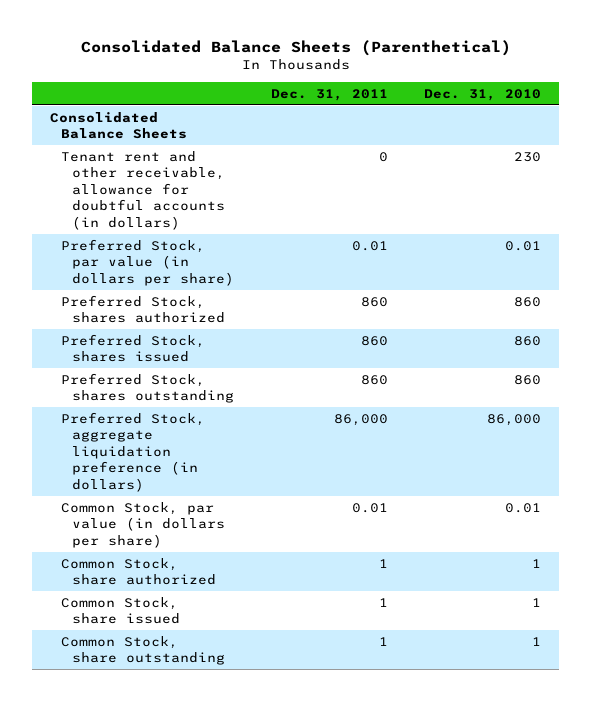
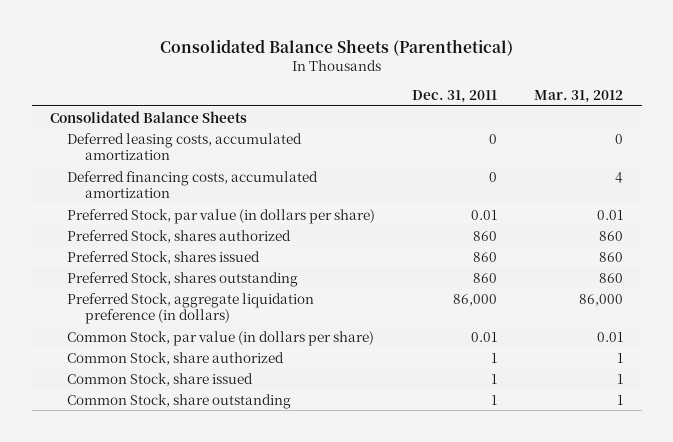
- | Dec. 31, 2011 | Dec. 31, 2010
+ | Dec. 31, 2011 | Mar. 31, 2012
- Tenant rent and other receivable, allowance for doubtful accounts (in dollars) | 0 | 230
+ Deferred leasing costs, accumulated amortization | 0 | 0
+ Deferred financing costs, accumulated amortization | 0 | 4

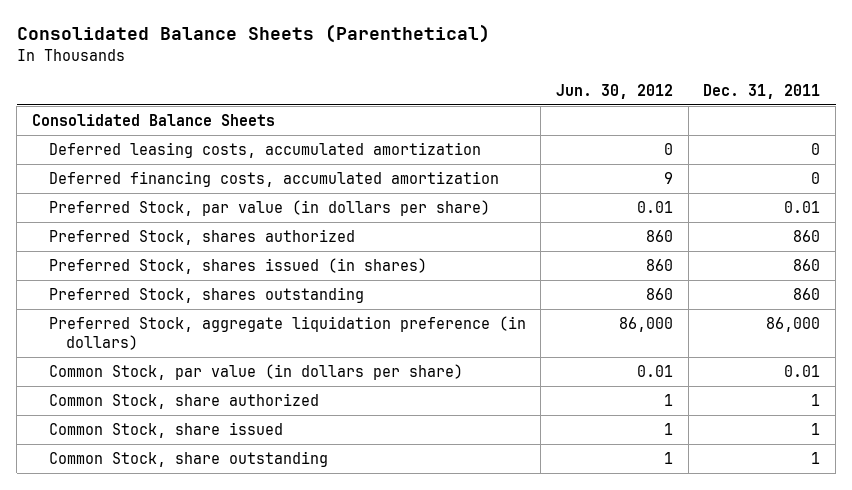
- | Dec. 31, 2011 | Mar. 31, 2012
+ | Jun. 30, 2012 | Dec. 31, 2011
- Preferred Stock, shares issued | 860 | 860
+ Preferred Stock, shares issued (in shares) | 860 | 860

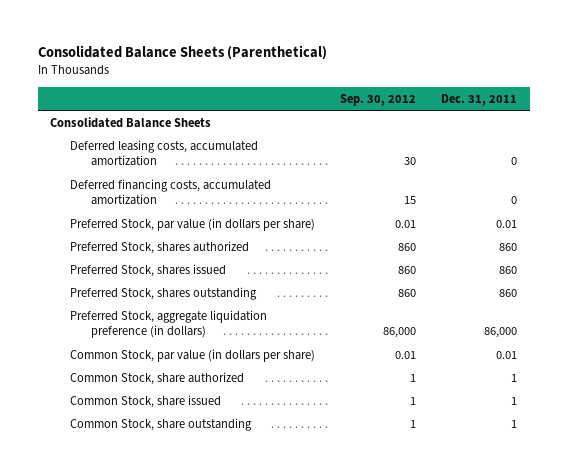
- | Jun. 30, 2012 | Dec. 31, 2011
+ | Sep. 30, 2012 | Dec. 31, 2011
- Preferred Stock, shares issued (in shares) | 860 | 860
+ Preferred Stock, shares issued | 860 | 860

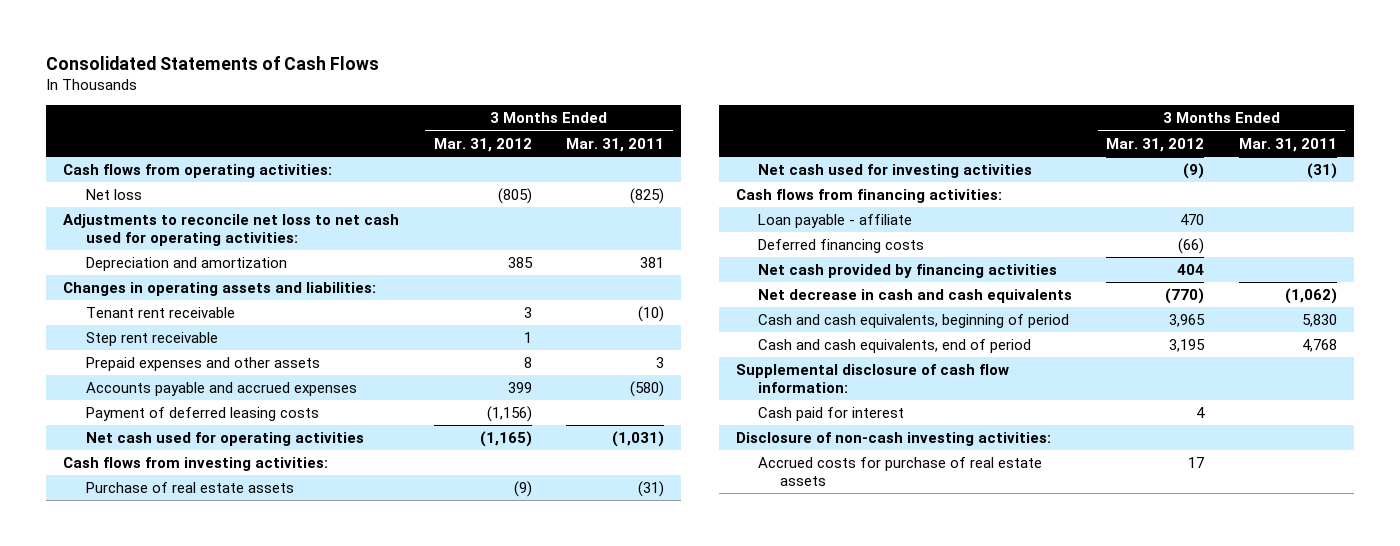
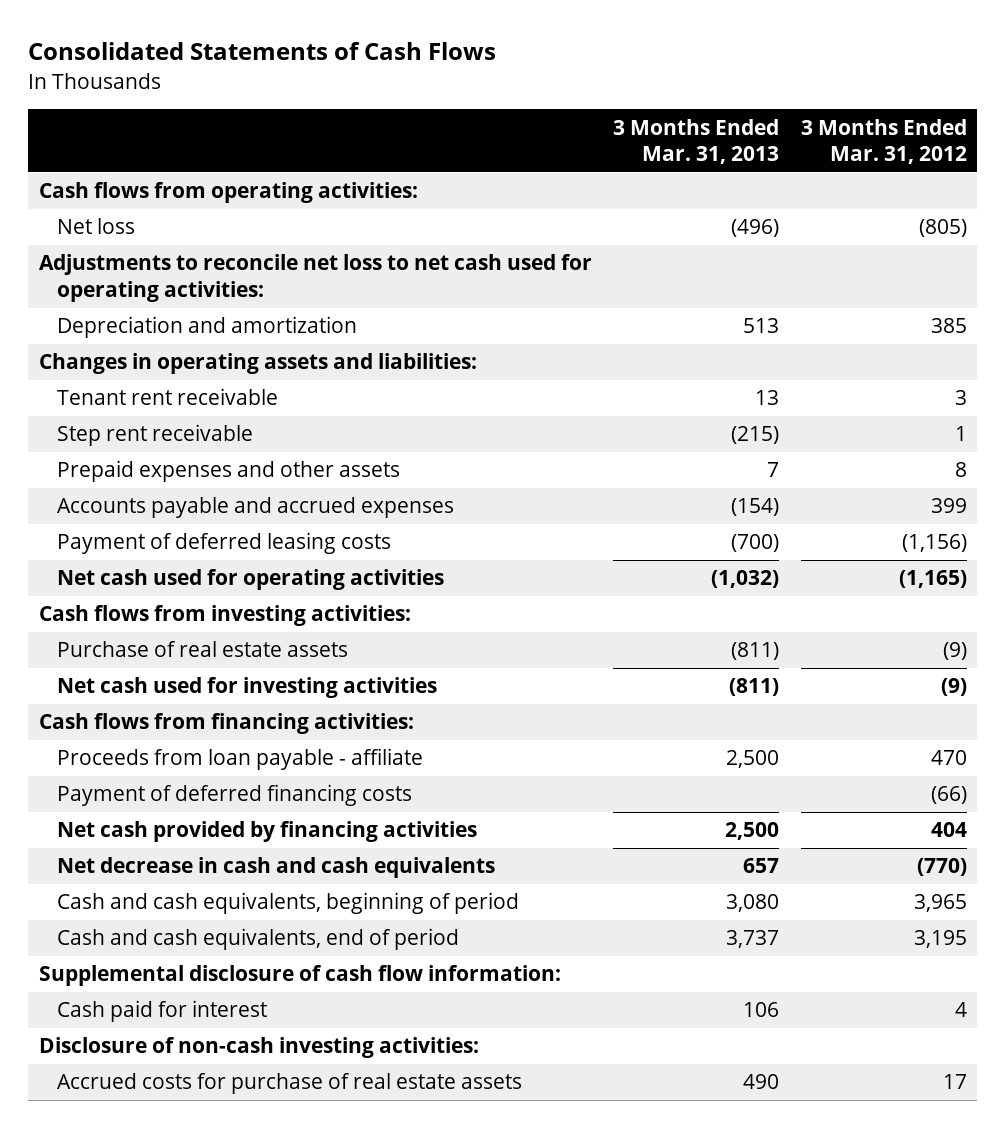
- | 3 Months Ended Mar. 31, 2012 | 3 Months Ended Mar. 31, 2011
+ | 3 Months Ended Mar. 31, 2013 | 3 Months Ended Mar. 31, 2012
- Loan payable - affiliate | 470 |
- Deferred financing costs | (66) |
+ Proceeds from loan payable - affiliate | 2,500 | 470
+ Payment of deferred financing costs | | (66)

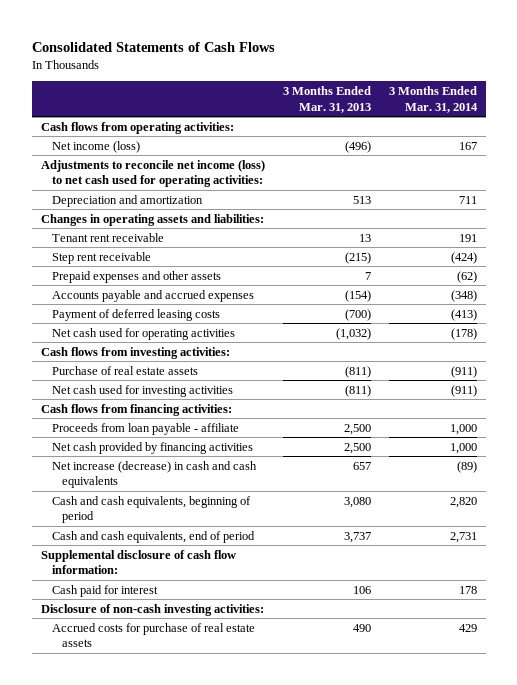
- | 3 Months Ended Mar. 31, 2013 | 3 Months Ended Mar. 31, 2012
+ | 3 Months Ended Mar. 31, 2013 | 3 Months Ended Mar. 31, 2014
- Net loss | (496) | (805)
- Adjustments to reconcile net loss to net cash used for operating activities:
+ Net income (loss) | (496) | 167
+ Adjustments to reconcile net income (loss) to net cash used for operating activities:
- Payment of deferred financing costs | | (66)
- Net decrease in cash and cash equivalents | 657 | (770)
+ Net increase (decrease) in cash and cash equivalents | 657 | (89)

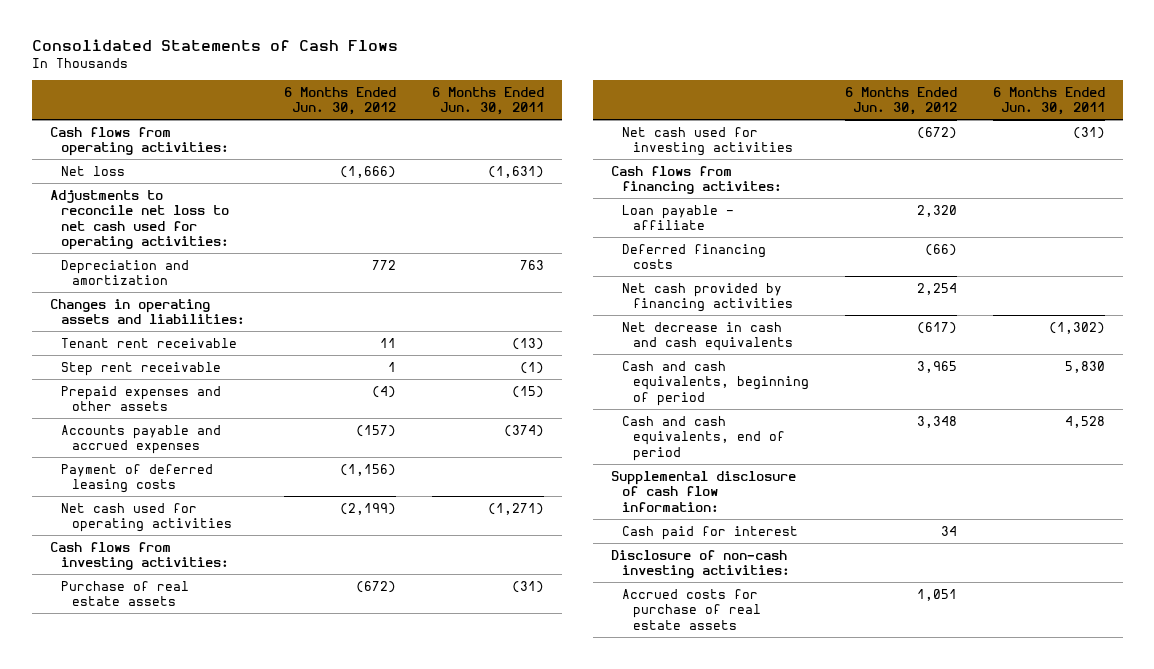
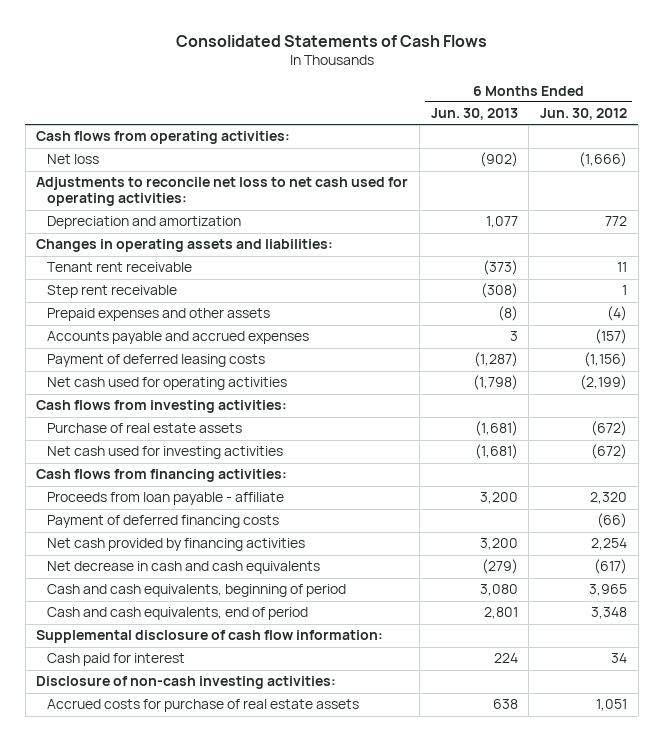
- | 6 Months Ended Jun. 30, 2012 | 6 Months Ended Jun. 30, 2011
+ | 6 Months Ended Jun. 30, 2013 | 6 Months Ended Jun. 30, 2012
- Cash flows from financing activites:
- Loan payable - affiliate | 2,320 |
- Deferred financing costs | (66) |
+ Cash flows from financing activities:
+ Proceeds from loan payable - affiliate | 3,200 | 2,320
+ Payment of deferred financing costs | | (66)

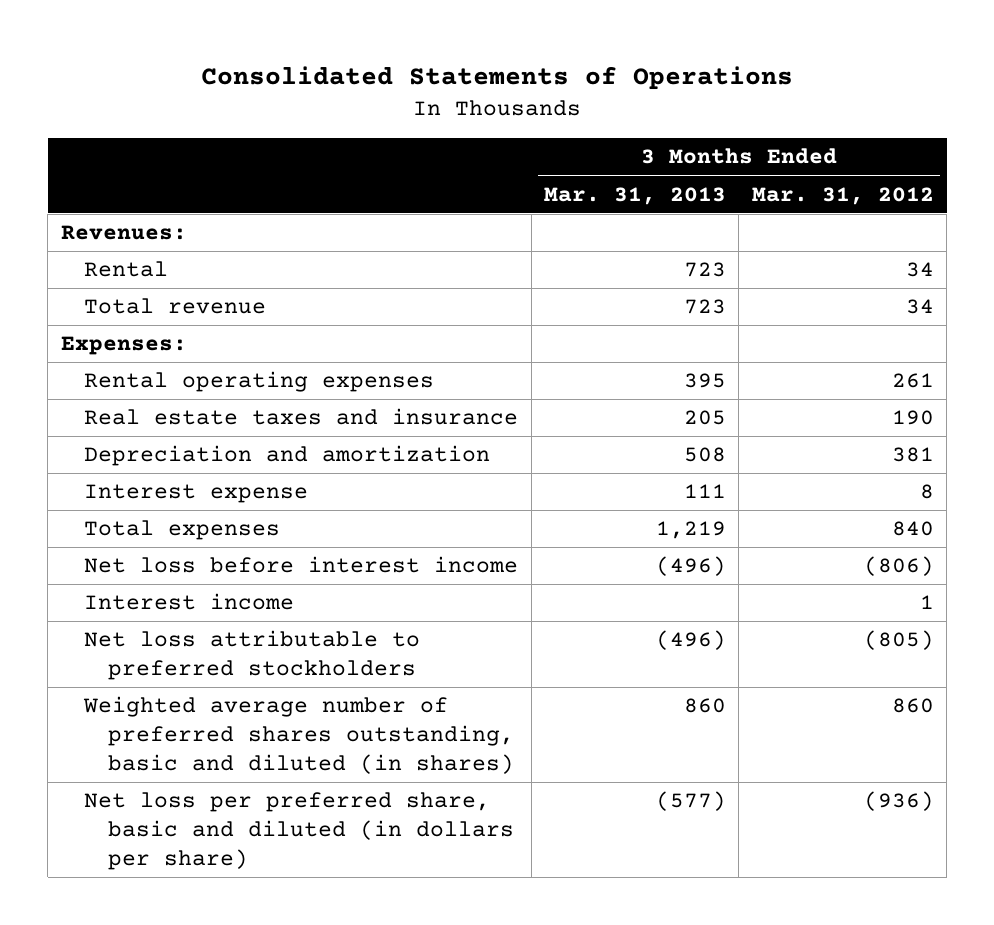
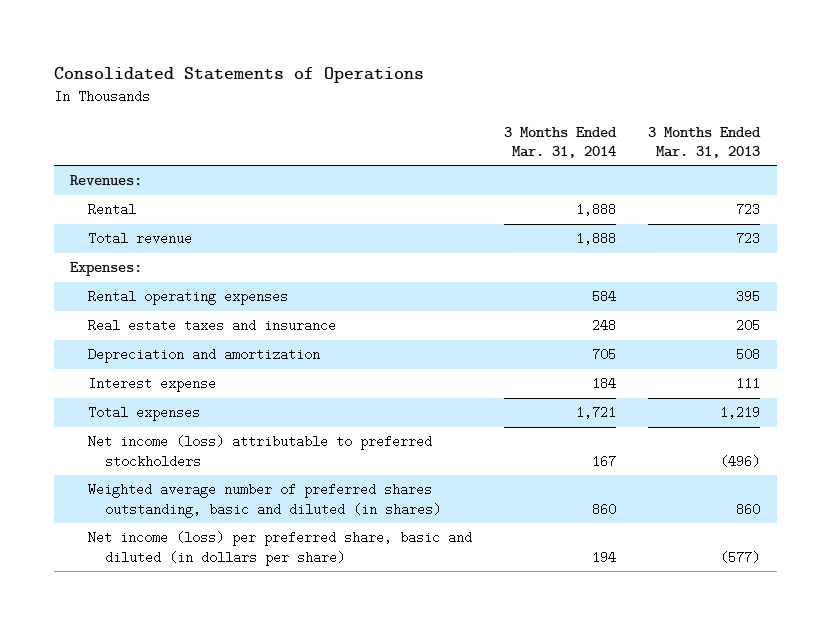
- | 3 Months Ended Mar. 31, 2013 | 3 Months Ended Mar. 31, 2012
+ | 3 Months Ended Mar. 31, 2014 | 3 Months Ended Mar. 31, 2013
- Net loss before interest income | (496) | (806)
- Interest income | | 1
- Net loss attributable to preferred stockholders | (496) | (805)
+ Net income (loss) attributable to preferred stockholders | 167 | (496)
- Net loss per preferred share, basic and diluted (in dollars per share) | (577) | (936)
+ Net income (loss) per preferred share, basic and diluted (in dollars per share) | 194 | (577)

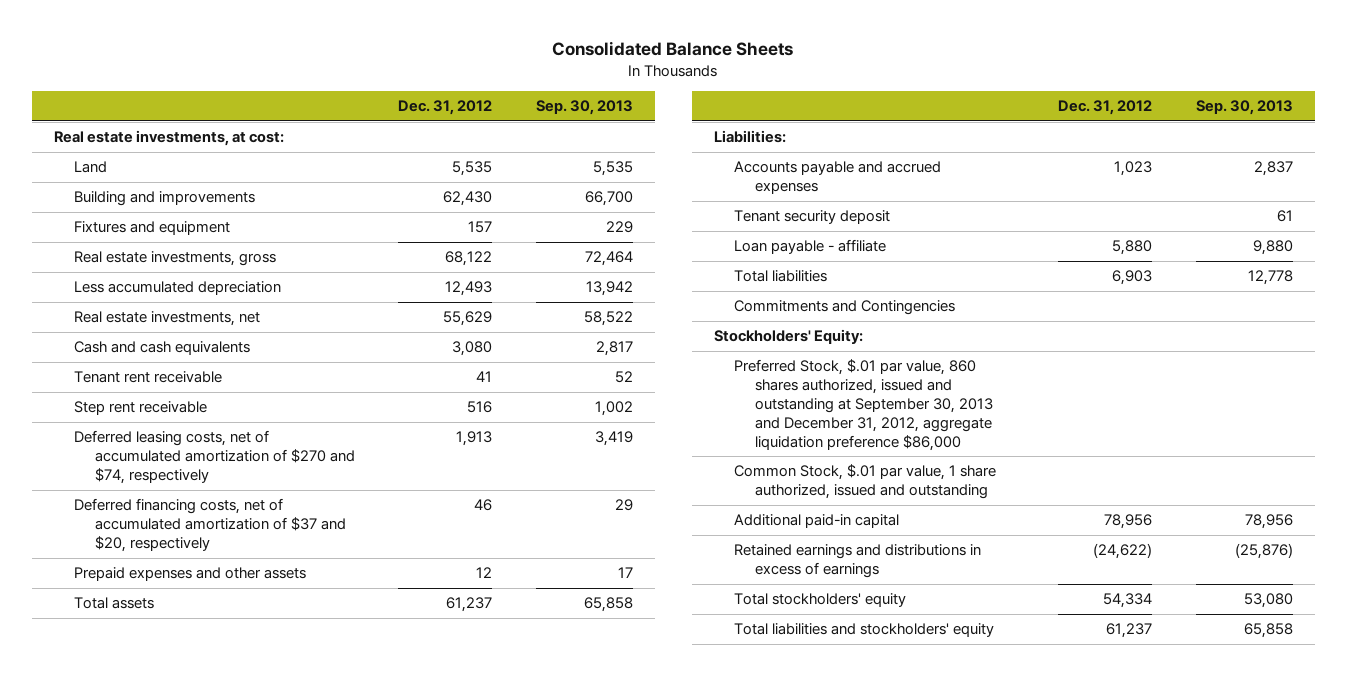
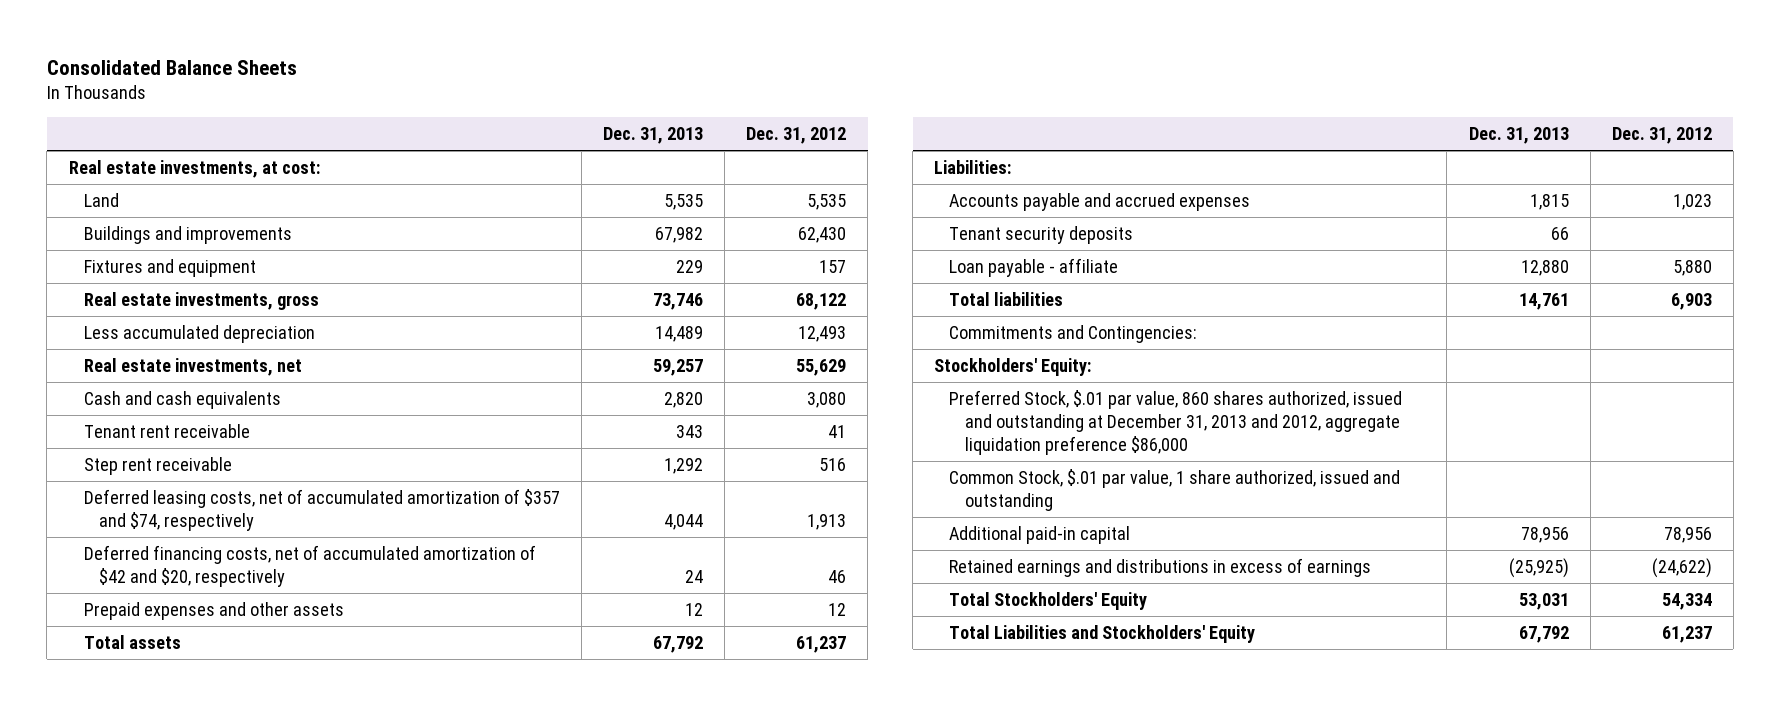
- | Dec. 31, 2012 | Sep. 30, 2013
+ | Dec. 31, 2013 | Dec. 31, 2012
- Building and improvements | 62,430 | 66,700
+ Buildings and improvements | 67,982 | 62,430
- Deferred leasing costs, net of accumulated amortization of $270 and $74, respectively | 1,913 | 3,419
- Deferred financing costs, net of accumulated amortization of $37 and $20, respectively | 46 | 29
+ Deferred leasing costs, net of accumulated amortization of $357 and $74, respectively | 4,044 | 1,913
+ Deferred financing costs, net of accumulated amortization of $42 and $20, respectively | 24 | 46
- Tenant security deposit | | 61
+ Tenant security deposits | 66 |
- Commitments and Contingencies
+ Commitments and Contingencies:
- Preferred Stock, $.01 par value, 860 shares authorized, issued and outstanding at September 30, 2013 and December 31, 2012, aggregate liquidation preference $86,000
+ Preferred Stock, $.01 par value, 860 shares authorized, issued and outstanding at December 31, 2013 and 2012, aggregate liquidation preference $86,000
- Total stockholders' equity | 54,334 | 53,080
- Total liabilities and stockholders' equity | 61,237 | 65,858
+ Total Stockholders' Equity | 53,031 | 54,334
+ Total Liabilities and Stockholders' Equity | 67,792 | 61,237

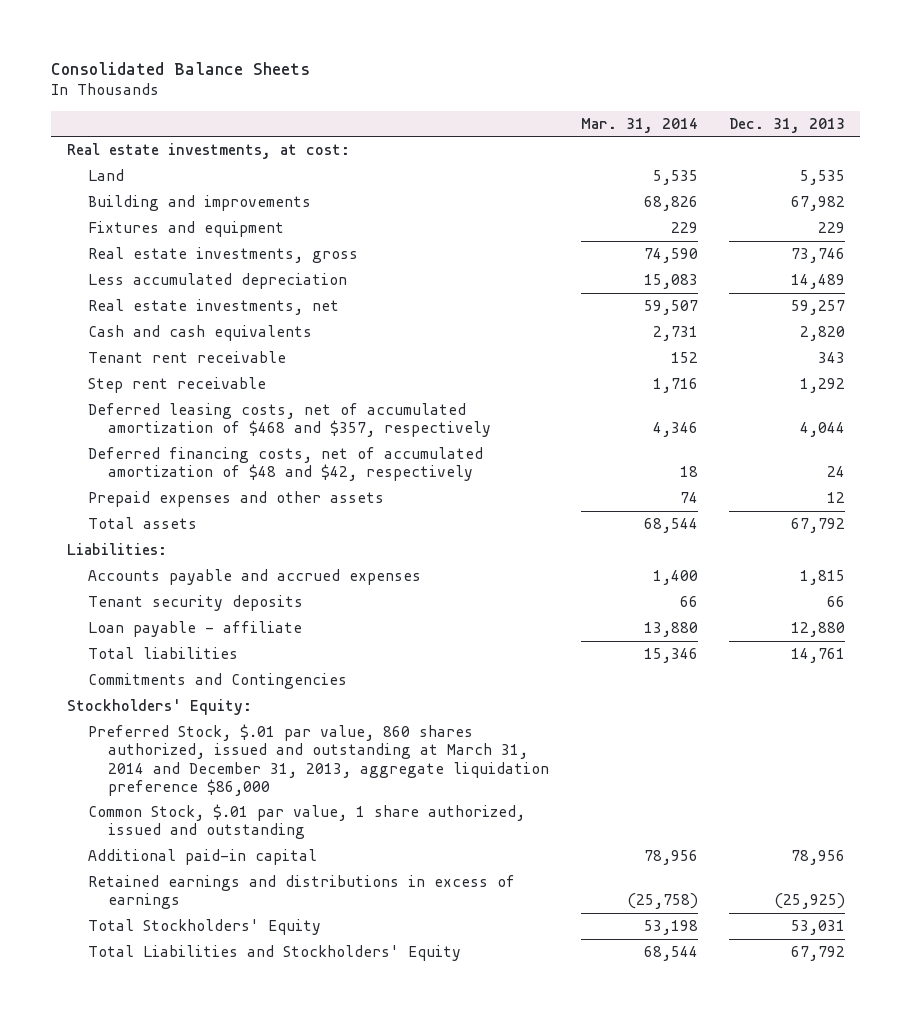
- | Dec. 31, 2013 | Dec. 31, 2012
+ | Mar. 31, 2014 | Dec. 31, 2013
- Buildings and improvements | 67,982 | 62,430
+ Building and improvements | 68,826 | 67,982
- Deferred leasing costs, net of accumulated amortization of $357 and $74, respectively | 4,044 | 1,913
- Deferred financing costs, net of accumulated amortization of $42 and $20, respectively | 24 | 46
+ Deferred leasing costs, net of accumulated amortization of $468 and $357, respectively | 4,346 | 4,044
+ Deferred financing costs, net of accumulated amortization of $48 and $42, respectively | 18 | 24
- Commitments and Contingencies:
+ Commitments and Contingencies
- Preferred Stock, $.01 par value, 860 shares authorized, issued and outstanding at December 31, 2013 and 2012, aggregate liquidation preference $86,000
+ Preferred Stock, $.01 par value, 860 shares authorized, issued and outstanding at March 31, 2014 and December 31, 2013, aggregate liquidation preference $86,000

